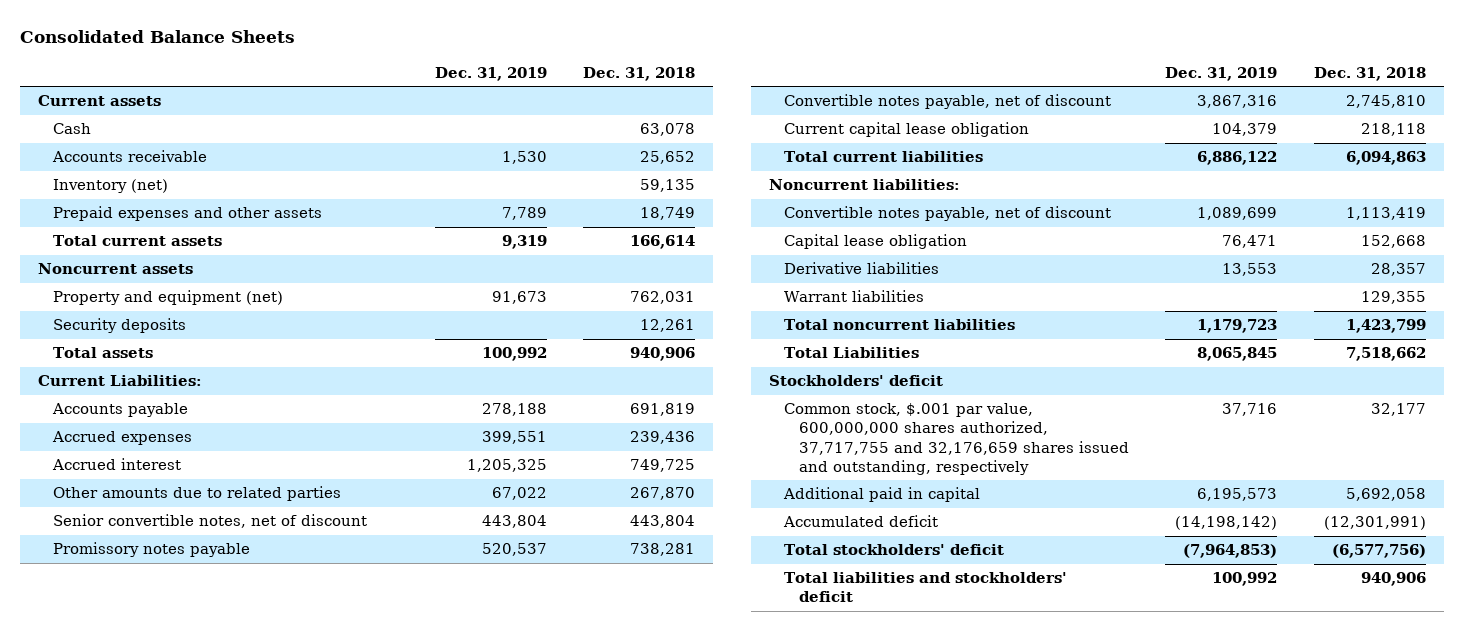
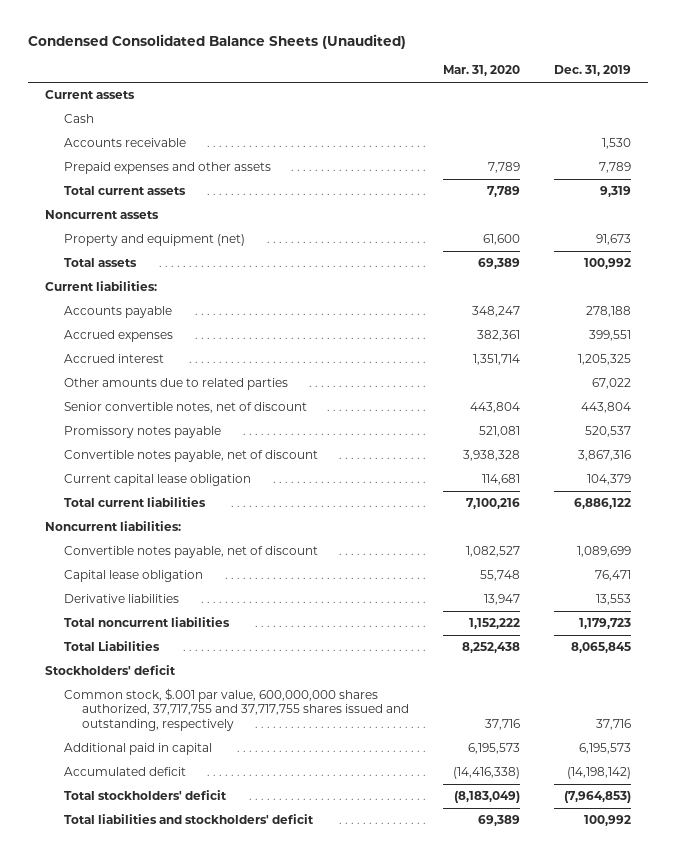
- Consolidated Balance Sheets
+ Condensed Consolidated Balance Sheets (Unaudited)
- | Dec. 31, 2019 | Dec. 31, 2018
+ | Mar. 31, 2020 | Dec. 31, 2019
- Inventory (net) | | 59,135
- Security deposits | | 12,261
- Current Liabilities:
+ Current liabilities:
- Warrant liabilities | | 129,355
- Common stock, $.001 par value, 600,000,000 shares authorized, 37,717,755 and 32,176,659 shares issued and outstanding, respectively | 37,716 | 32,177
+ Common stock, $.001 par value, 600,000,000 shares authorized, 37,717,755 and 37,717,755 shares issued and outstanding, respectively | 37,716 | 37,716

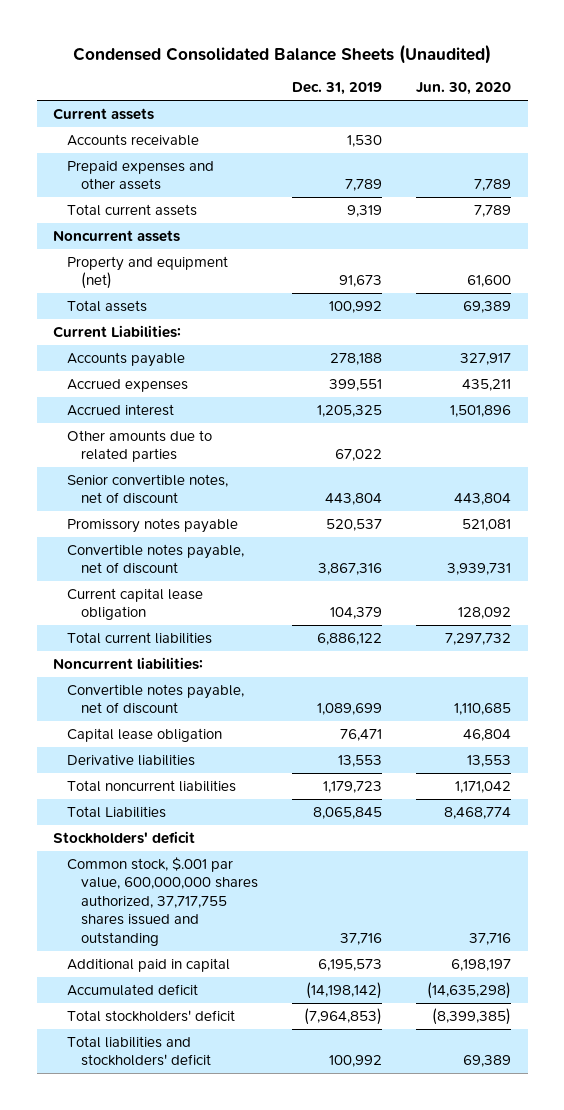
- | Mar. 31, 2020 | Dec. 31, 2019
+ | Dec. 31, 2019 | Jun. 30, 2020
- Cash
- Current liabilities:
+ Current Liabilities:
- Common stock, $.001 par value, 600,000,000 shares authorized, 37,717,755 and 37,717,755 shares issued and outstanding, respectively | 37,716 | 37,716
+ Common stock, $.001 par value, 600,000,000 shares authorized, 37,717,755 shares issued and outstanding | 37,716 | 37,716

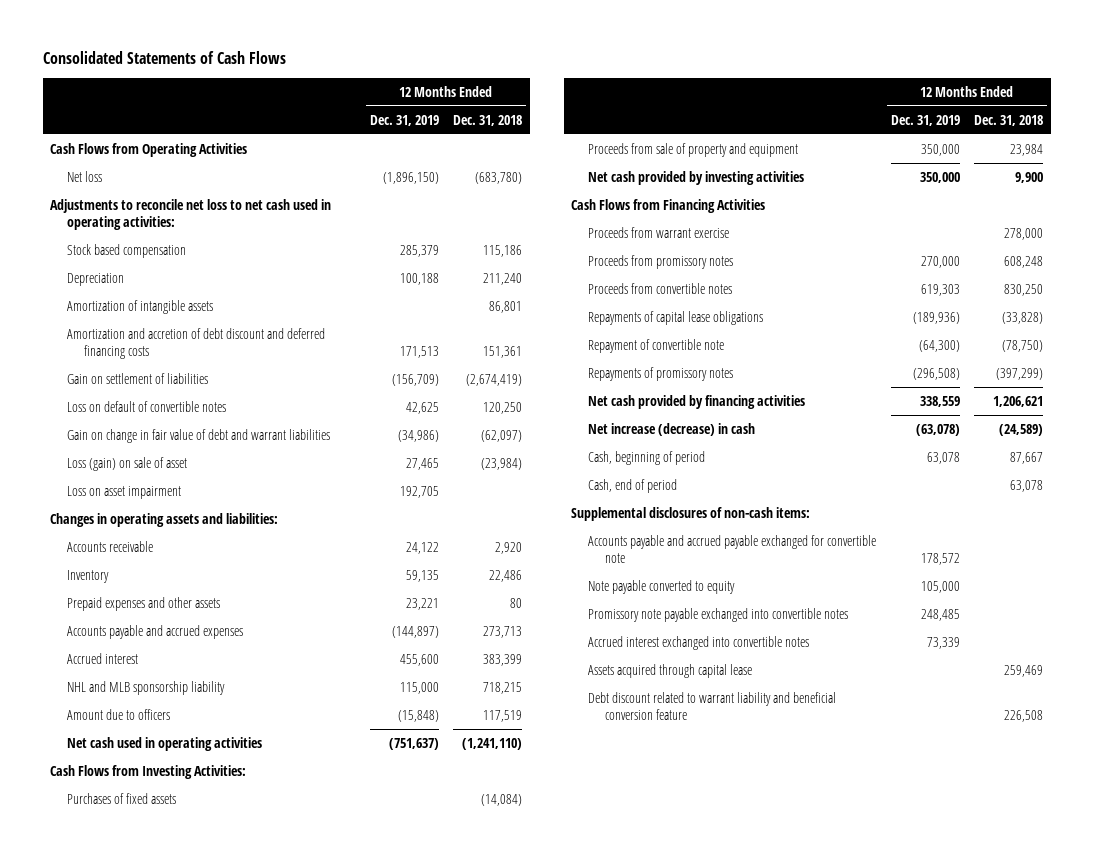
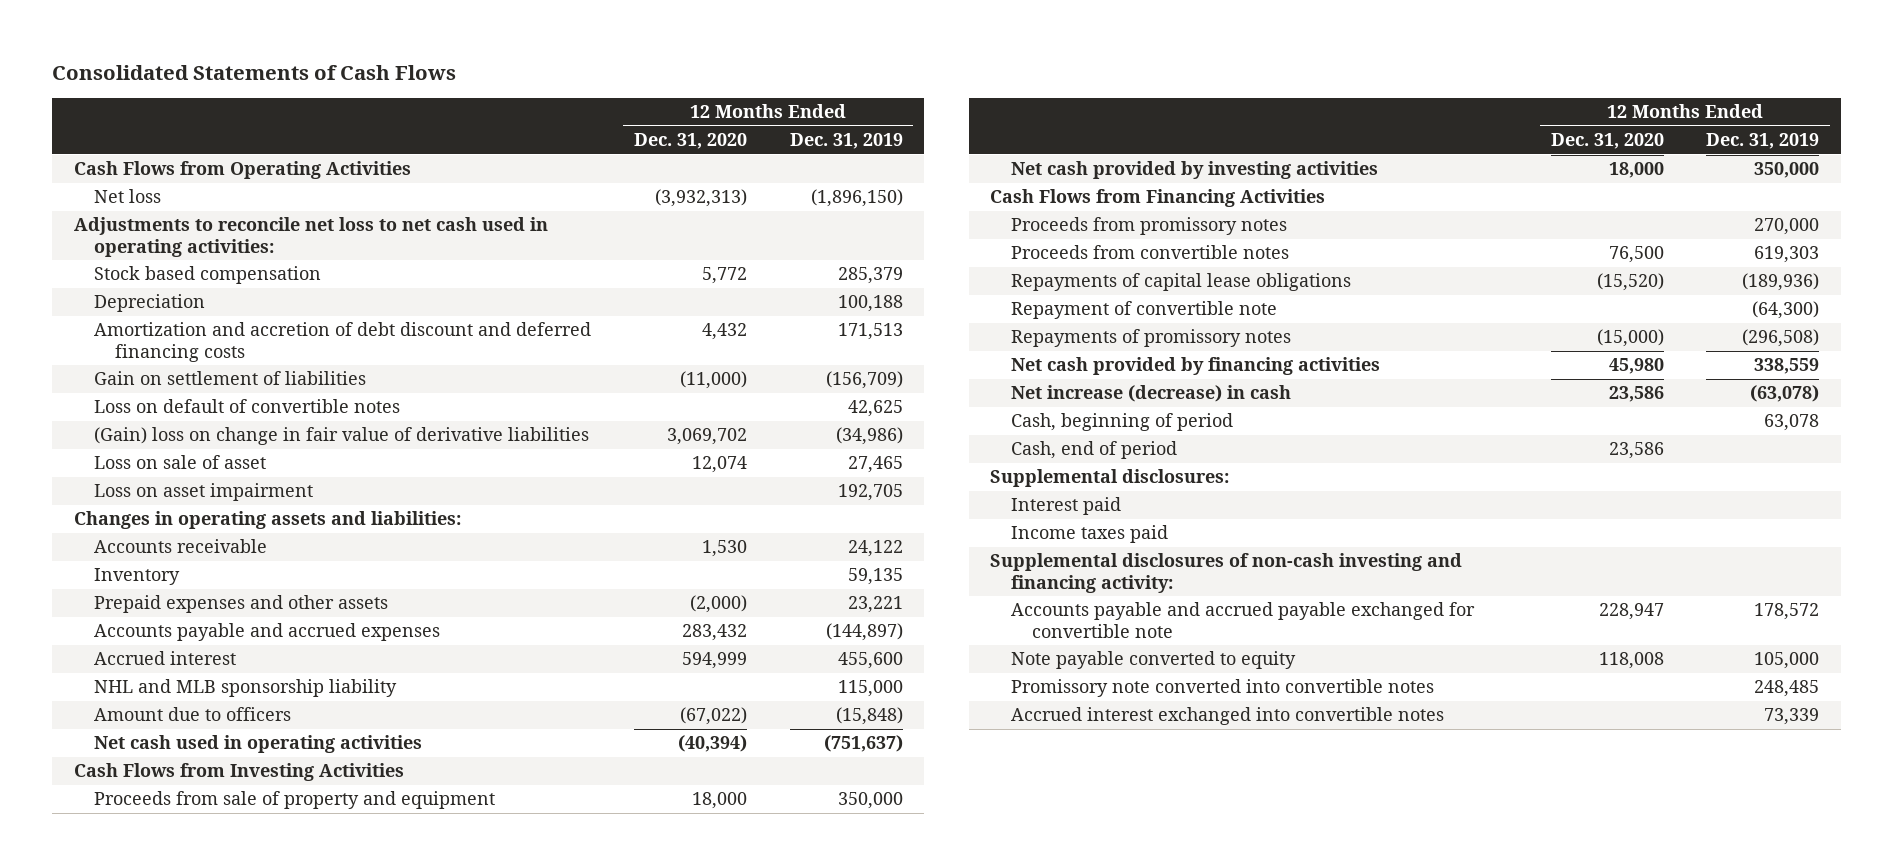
- | 12 Months Ended Dec. 31, 2019 | 12 Months Ended Dec. 31, 2018
+ | 12 Months Ended Dec. 31, 2020 | 12 Months Ended Dec. 31, 2019
- Amortization of intangible assets | | 86,801
- Gain on change in fair value of debt and warrant liabilities | (34,986) | (62,097)
- Loss (gain) on sale of asset | 27,465 | (23,984)
+ (Gain) loss on change in fair value of derivative liabilities | 3,069,702 | (34,986)
+ Loss on sale of asset | 12,074 | 27,465
- Cash Flows from Investing Activities:
- Purchases of fixed assets | | (14,084)
+ Cash Flows from Investing Activities
- Proceeds from warrant exercise | | 278,000
- Supplemental disclosures of non-cash items:
+ Supplemental disclosures:
+ Interest paid
+ Income taxes paid
+ Supplemental disclosures of non-cash investing and financing activity:
- Promissory note payable exchanged into convertible notes | 248,485 |
+ Promissory note converted into convertible notes | | 248,485
- Assets acquired through capital lease | | 259,469
- Debt discount related to warrant liability and beneficial conversion feature | | 226,508

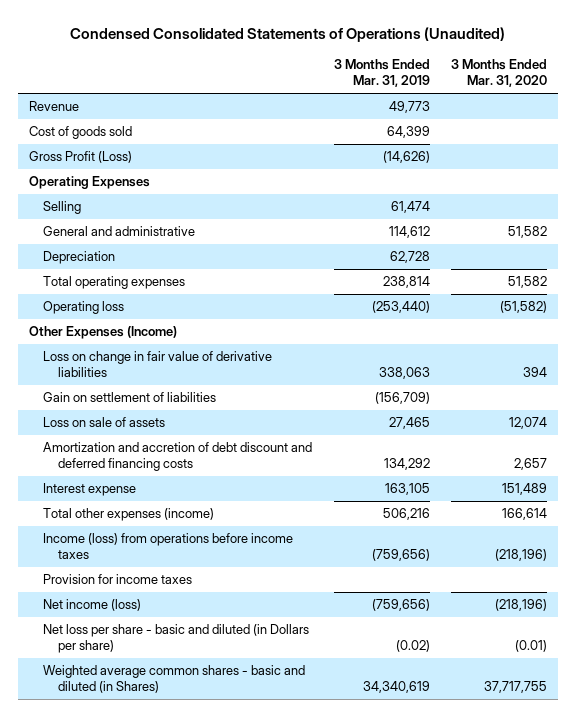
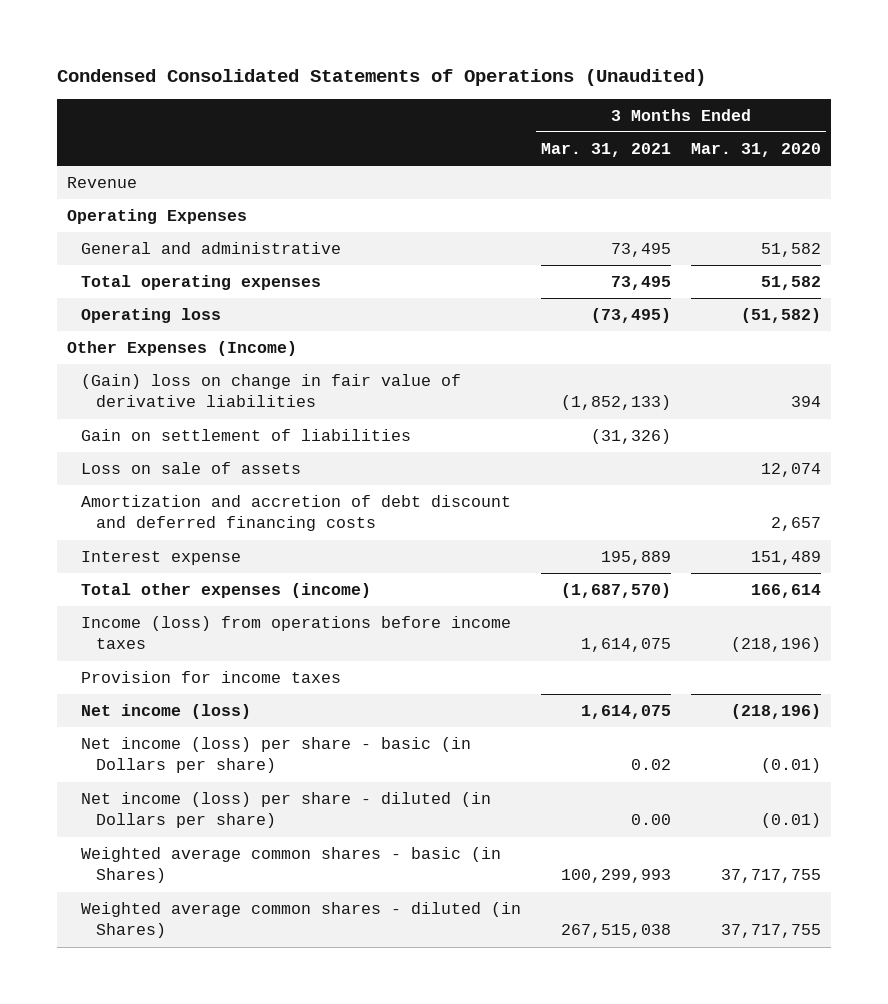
- | 3 Months Ended Mar. 31, 2019 | 3 Months Ended Mar. 31, 2020
+ | 3 Months Ended Mar. 31, 2021 | 3 Months Ended Mar. 31, 2020
- Cost of goods sold | 64,399 |
- Gross Profit (Loss) | (14,626) |
- Selling | 61,474 |
- Depreciation | 62,728 |
- Loss on change in fair value of derivative liabilities | 338,063 | 394
+ (Gain) loss on change in fair value of derivative liabilities | (1,852,133) | 394
- Net loss per share - basic and diluted (in Dollars per share) | (0.02) | (0.01)
- Weighted average common shares - basic and diluted (in Shares) | 34,340,619 | 37,717,755
+ Net income (loss) per share - basic (in Dollars per share) | 0.02 | (0.01)
+ Net income (loss) per share - diluted (in Dollars per share) | 0.00 | (0.01)
+ Weighted average common shares - basic (in Shares) | 100,299,993 | 37,717,755
+ Weighted average common shares - diluted (in Shares) | 267,515,038 | 37,717,755

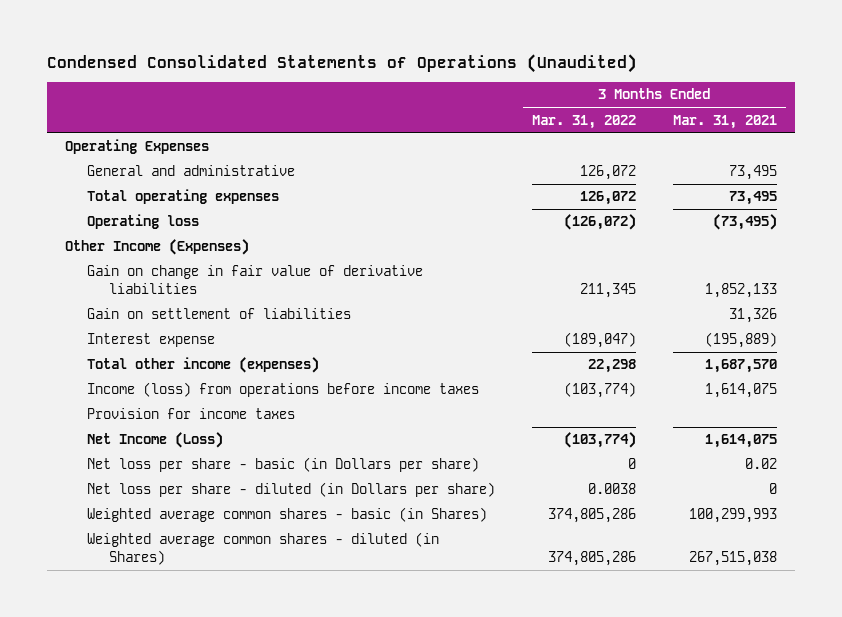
- | 3 Months Ended Mar. 31, 2021 | 3 Months Ended Mar. 31, 2020
+ | 3 Months Ended Mar. 31, 2022 | 3 Months Ended Mar. 31, 2021
- Revenue
- Other Expenses (Income)
- (Gain) loss on change in fair value of derivative liabilities | (1,852,133) | 394
- Gain on settlement of liabilities | (31,326) |
- Loss on sale of assets | | 12,074
- Amortization and accretion of debt discount and deferred financing costs | | 2,657
- Interest expense | 195,889 | 151,489
- Total other expenses (income) | (1,687,570) | 166,614
+ Other Income (Expenses)
+ Gain on change in fair value of derivative liabilities | 211,345 | 1,852,133
+ Gain on settlement of liabilities | | 31,326
+ Interest expense | (189,047) | (195,889)
+ Total other income (expenses) | 22,298 | 1,687,570
- Net income (loss) | 1,614,075 | (218,196)
- Net income (loss) per share - basic (in Dollars per share) | 0.02 | (0.01)
- Net income (loss) per share - diluted (in Dollars per share) | 0.00 | (0.01)
+ Net Income (Loss) | (103,774) | 1,614,075
+ Net loss per share - basic (in Dollars per share) | 0 | 0.02
+ Net loss per share - diluted (in Dollars per share) | 0.0038 | 0

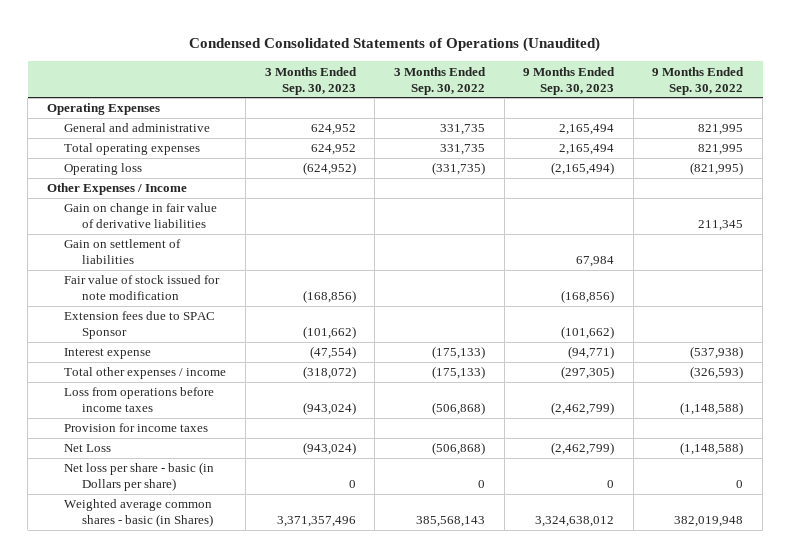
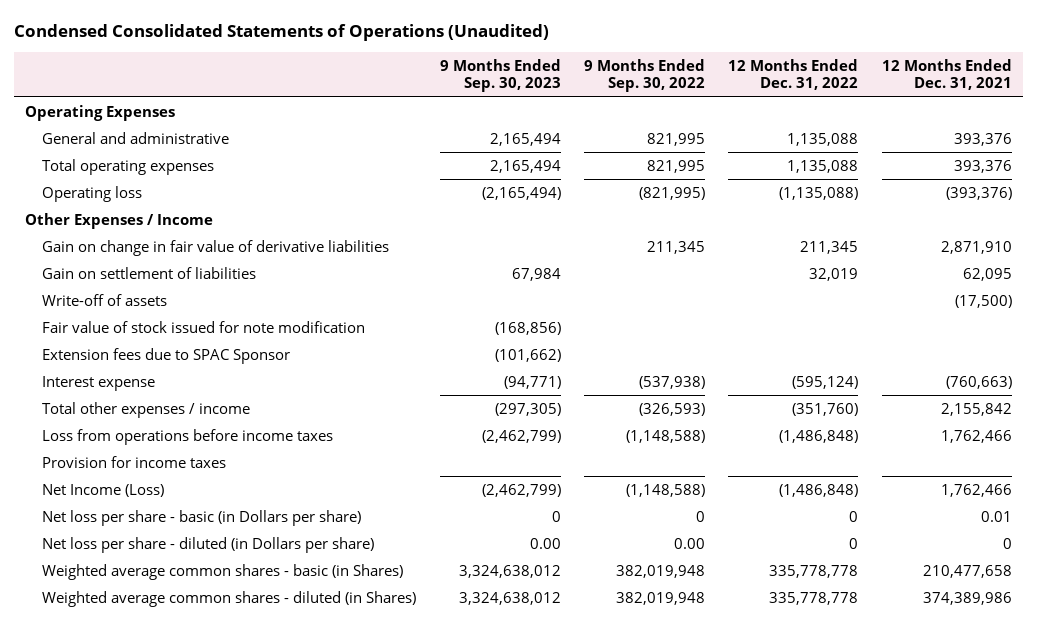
- | 3 Months Ended Sep. 30, 2023 | 3 Months Ended Sep. 30, 2022 | 9 Months Ended Sep. 30, 2023 | 9 Months Ended Sep. 30, 2022
+ | 9 Months Ended Sep. 30, 2023 | 9 Months Ended Sep. 30, 2022 | 12 Months Ended Dec. 31, 2022 | 12 Months Ended Dec. 31, 2021
+ Write-off of assets | | | | (17,500)
- Net Loss | (943,024) | (506,868) | (2,462,799) | (1,148,588)
+ Net Income (Loss) | (2,462,799) | (1,148,588) | (1,486,848) | 1,762,466
+ Net loss per share - diluted (in Dollars per share) | 0.00 | 0.00 | 0 | 0
+ Weighted average common shares - diluted (in Shares) | 3,324,638,012 | 382,019,948 | 335,778,778 | 374,389,986

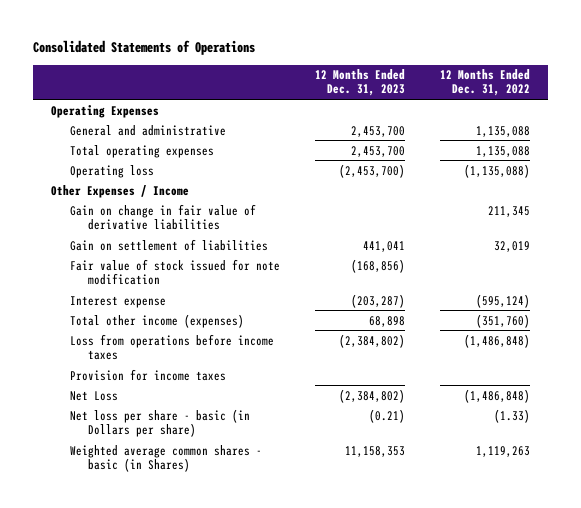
- Condensed Consolidated Statements of Operations (Unaudited)
+ Consolidated Statements of Operations
- | 9 Months Ended Sep. 30, 2023 | 9 Months Ended Sep. 30, 2022 | 12 Months Ended Dec. 31, 2022 | 12 Months Ended Dec. 31, 2021
+ | 12 Months Ended Dec. 31, 2023 | 12 Months Ended Dec. 31, 2022
- Write-off of assets | | | | (17,500)
- Extension fees due to SPAC Sponsor | (101,662) | | |
- Total other expenses / income | (297,305) | (326,593) | (351,760) | 2,155,842
+ Total other income (expenses) | 68,898 | (351,760)
- Net Income (Loss) | (2,462,799) | (1,148,588) | (1,486,848) | 1,762,466
- Net loss per share - basic (in Dollars per share) | 0 | 0 | 0 | 0.01
- Net loss per share - diluted (in Dollars per share) | 0.00 | 0.00 | 0 | 0
- Weighted average common shares - basic (in Shares) | 3,324,638,012 | 382,019,948 | 335,778,778 | 210,477,658
- Weighted average common shares - diluted (in Shares) | 3,324,638,012 | 382,019,948 | 335,778,778 | 374,389,986
+ Net Loss | (2,384,802) | (1,486,848)
+ Net loss per share - basic (in Dollars per share) | (0.21) | (1.33)
+ Weighted average common shares - basic (in Shares) | 11,158,353 | 1,119,263

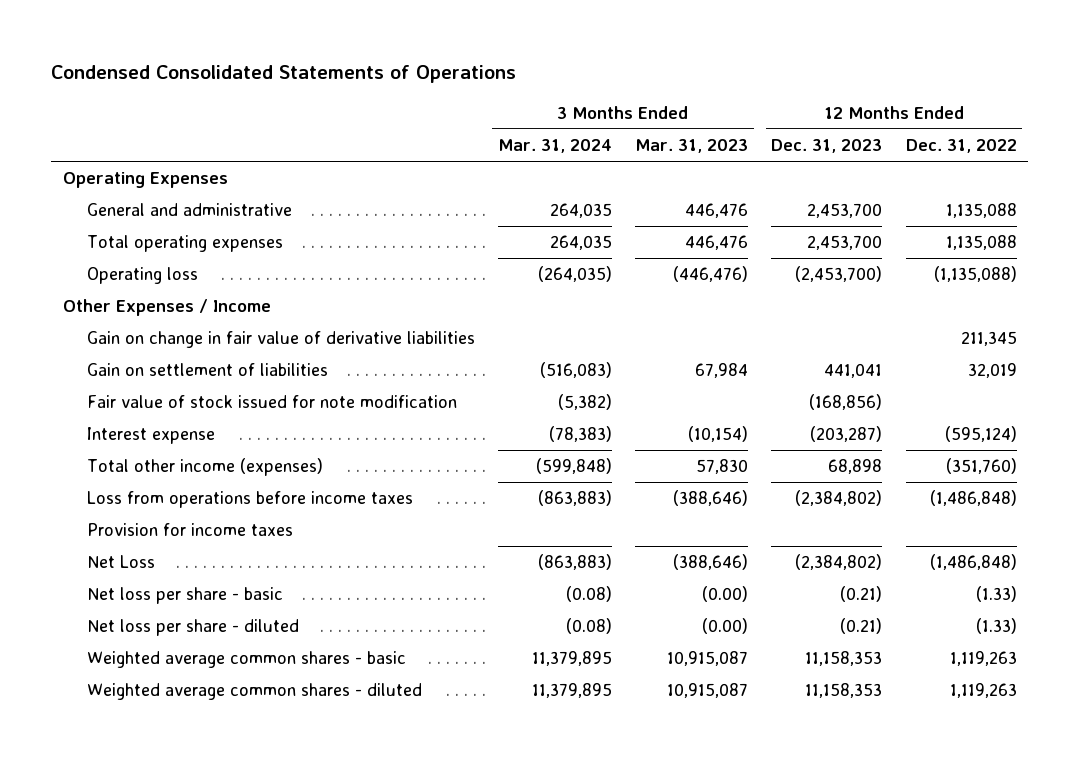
- Consolidated Statements of Operations
+ Condensed Consolidated Statements of Operations
- | 12 Months Ended Dec. 31, 2023 | 12 Months Ended Dec. 31, 2022
+ | 3 Months Ended Mar. 31, 2024 | 3 Months Ended Mar. 31, 2023 | 12 Months Ended Dec. 31, 2023 | 12 Months Ended Dec. 31, 2022
- Net loss per share - basic (in Dollars per share) | (0.21) | (1.33)
- Weighted average common shares - basic (in Shares) | 11,158,353 | 1,119,263
+ Net loss per share - basic | (0.08) | (0.00) | (0.21) | (1.33)
+ Net loss per share - diluted | (0.08) | (0.00) | (0.21) | (1.33)
+ Weighted average common shares - basic | 11,379,895 | 10,915,087 | 11,158,353 | 1,119,263
+ Weighted average common shares - diluted | 11,379,895 | 10,915,087 | 11,158,353 | 1,119,263

